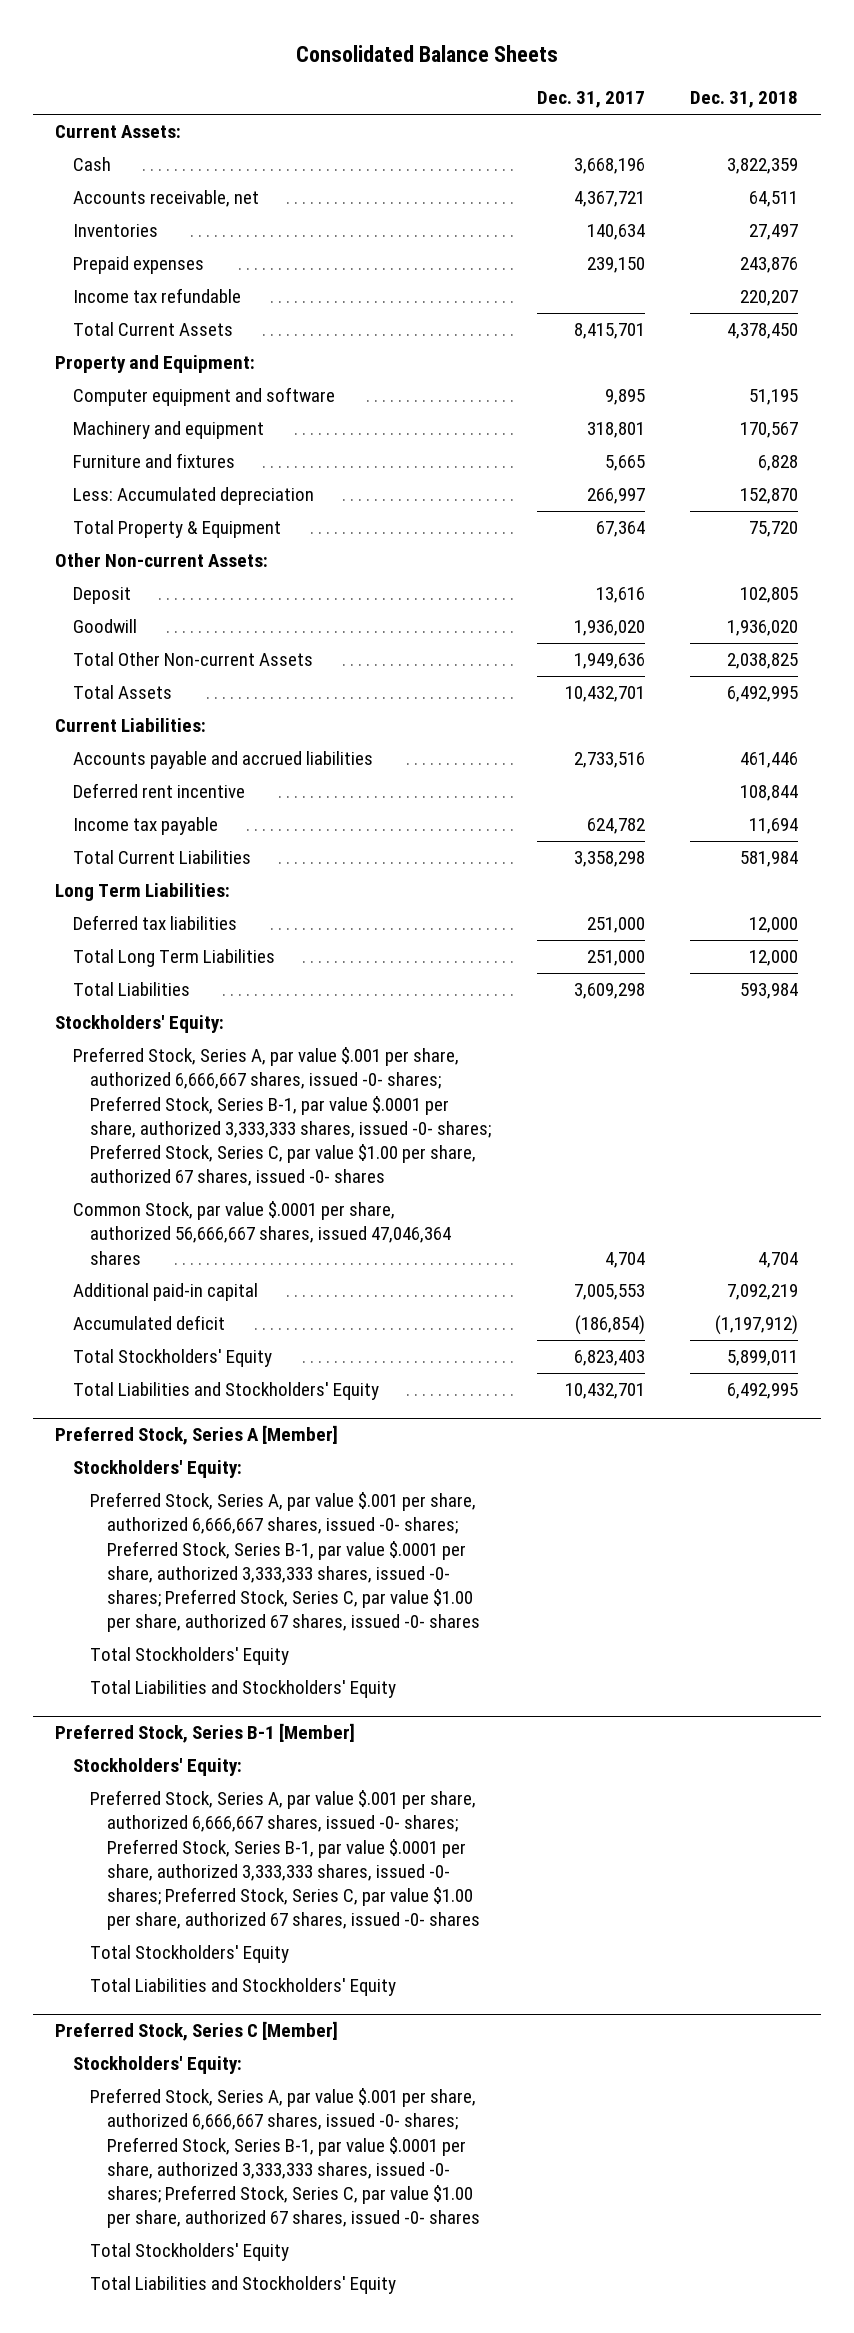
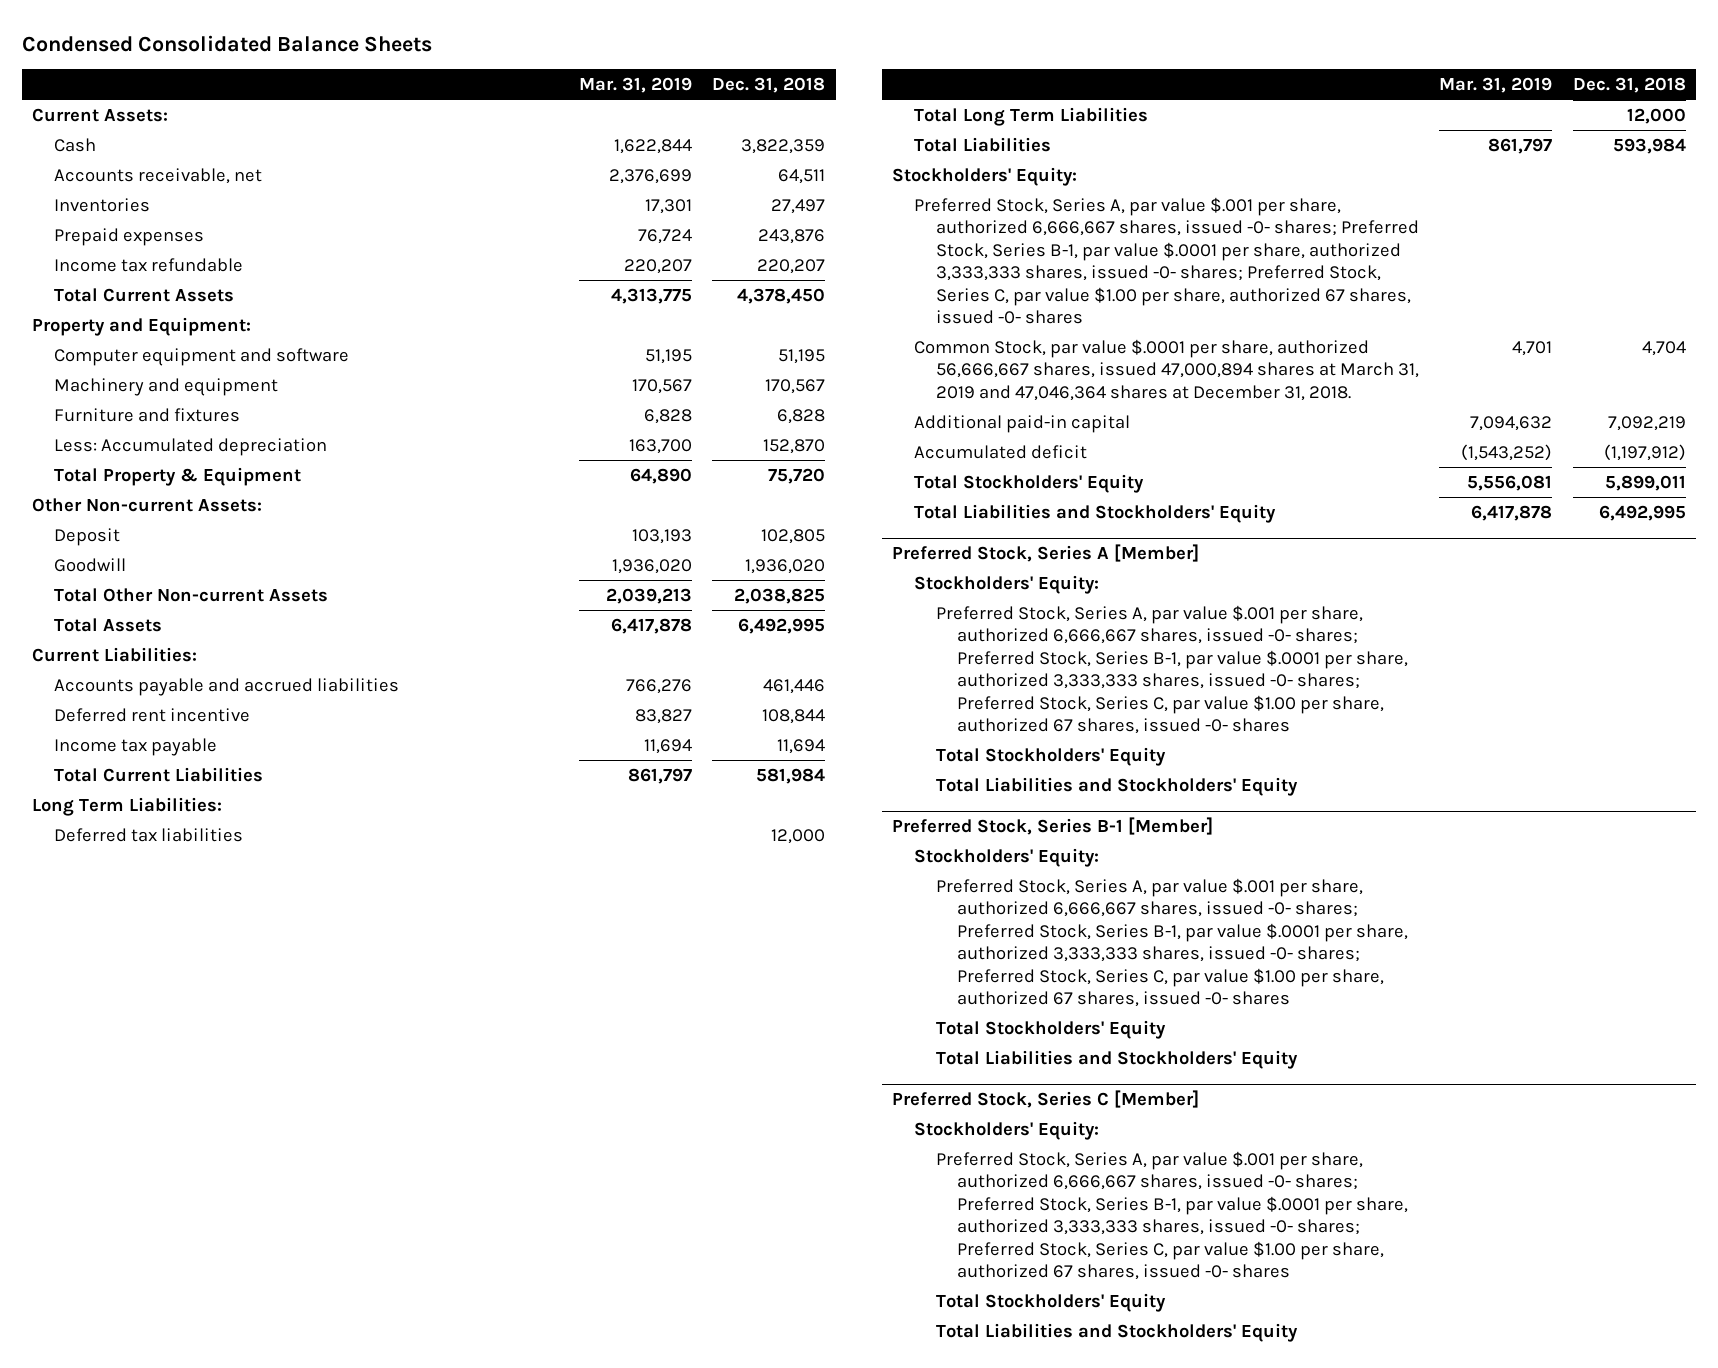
- Consolidated Balance Sheets
+ Condensed Consolidated Balance Sheets
- | Dec. 31, 2017 | Dec. 31, 2018
+ | Mar. 31, 2019 | Dec. 31, 2018
- Common Stock, par value $.0001 per share, authorized 56,666,667 shares, issued 47,046,364 shares | 4,704 | 4,704
+ Common Stock, par value $.0001 per share, authorized 56,666,667 shares, issued 47,000,894 shares at March 31, 2019 and 47,046,364 shares at December 31, 2018. | 4,701 | 4,704

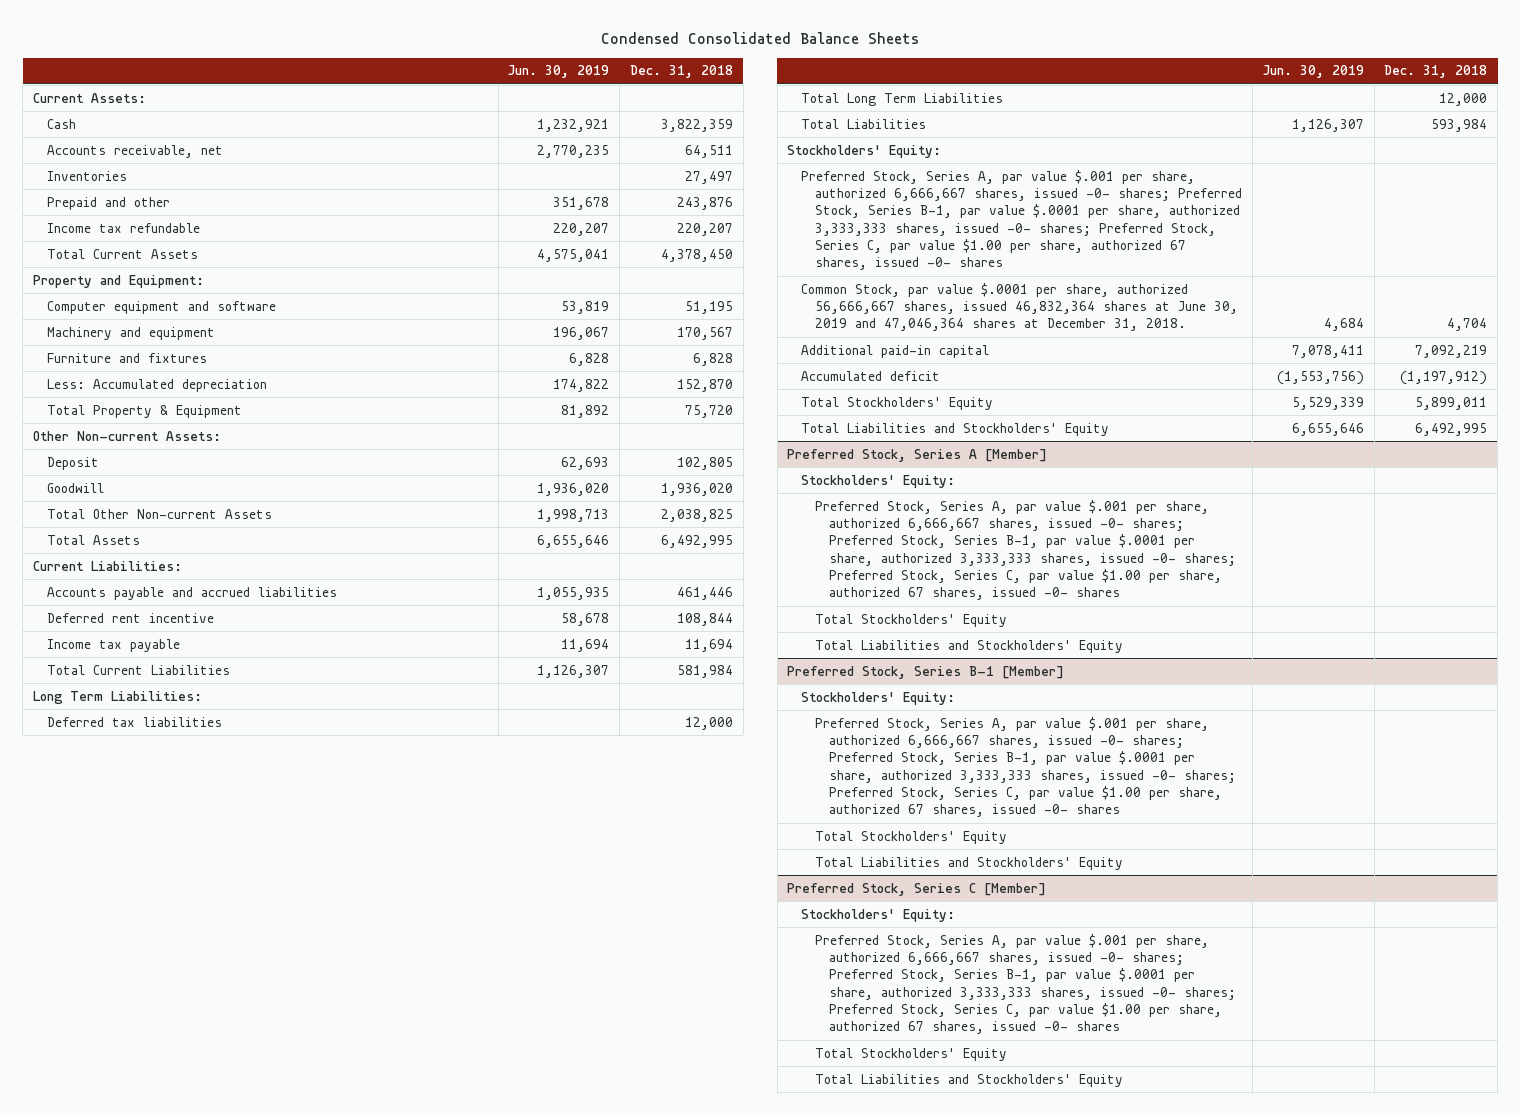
- | Mar. 31, 2019 | Dec. 31, 2018
+ | Jun. 30, 2019 | Dec. 31, 2018
- Prepaid expenses | 76,724 | 243,876
+ Prepaid and other | 351,678 | 243,876
- Common Stock, par value $.0001 per share, authorized 56,666,667 shares, issued 47,000,894 shares at March 31, 2019 and 47,046,364 shares at December 31, 2018. | 4,701 | 4,704
+ Common Stock, par value $.0001 per share, authorized 56,666,667 shares, issued 46,832,364 shares at June 30, 2019 and 47,046,364 shares at December 31, 2018. | 4,684 | 4,704

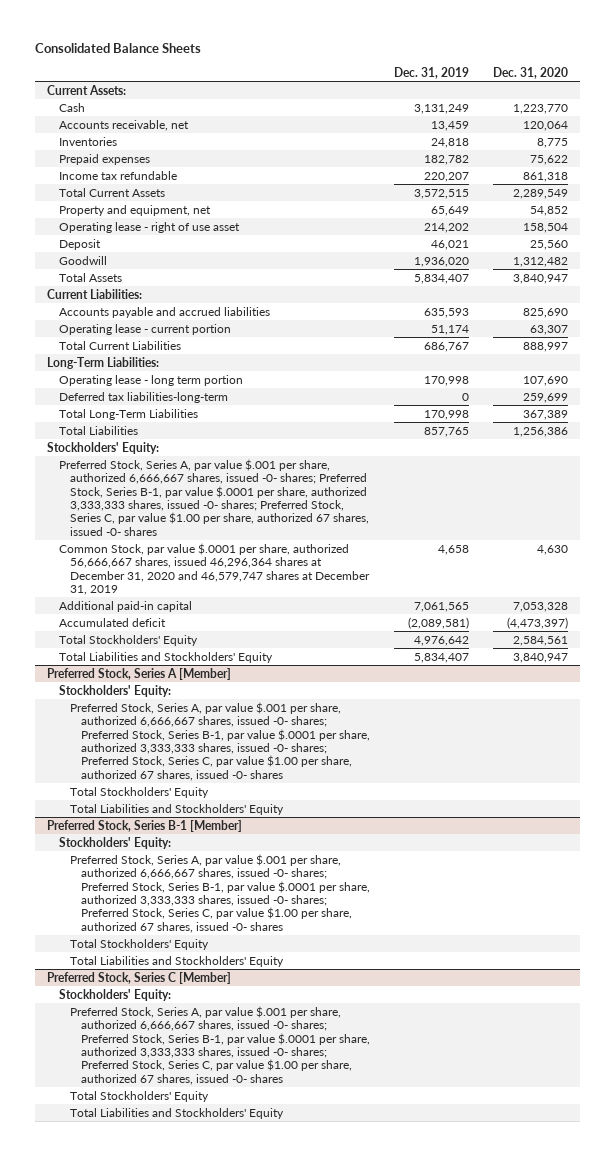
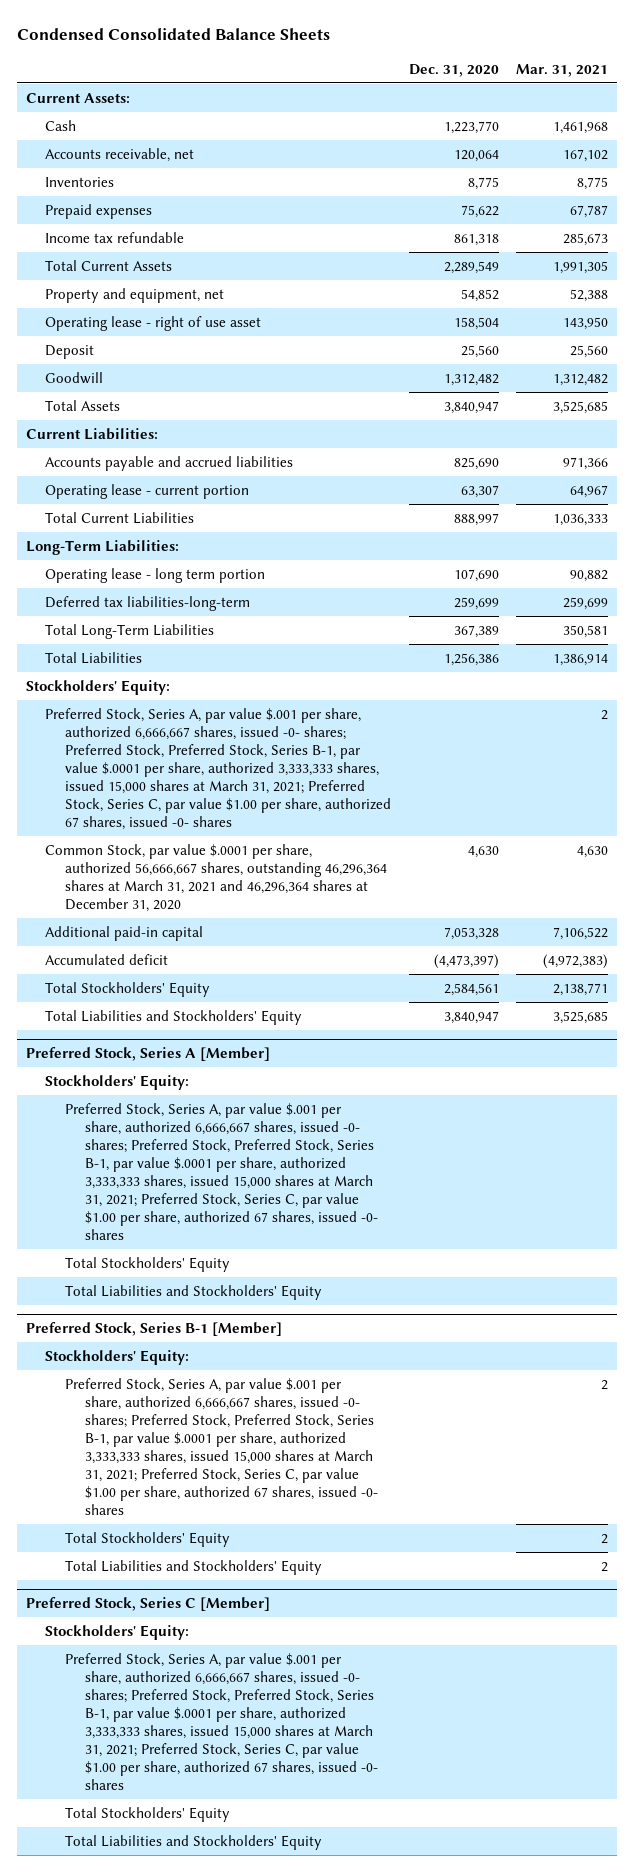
- Consolidated Balance Sheets
+ Condensed Consolidated Balance Sheets
- | Dec. 31, 2019 | Dec. 31, 2020
+ | Dec. 31, 2020 | Mar. 31, 2021
- Preferred Stock, Series A, par value $.001 per share, authorized 6,666,667 shares, issued -0- shares; Preferred Stock, Series B-1, par value $.0001 per share, authorized 3,333,333 shares, issued -0- shares; Preferred Stock, Series C, par value $1.00 per share, authorized 67 shares, issued -0- shares
- Common Stock, par value $.0001 per share, authorized 56,666,667 shares, issued 46,296,364 shares at December 31, 2020 and 46,579,747 shares at December 31, 2019 | 4,658 | 4,630
+ Preferred Stock, Series A, par value $.001 per share, authorized 6,666,667 shares, issued -0- shares; Preferred Stock, Preferred Stock, Series B-1, par value $.0001 per share, authorized 3,333,333 shares, issued 15,000 shares at March 31, 2021; Preferred Stock, Series C, par value $1.00 per share, authorized 67 shares, issued -0- shares | | 2
+ Common Stock, par value $.0001 per share, authorized 56,666,667 shares, outstanding 46,296,364 shares at March 31, 2021 and 46,296,364 shares at December 31, 2020 | 4,630 | 4,630
@ Preferred Stock, Series A [Member]
- Preferred Stock, Series A, par value $.001 per share, authorized 6,666,667 shares, issued -0- shares; Preferred Stock, Series B-1, par value $.0001 per share, authorized 3,333,333 shares, issued -0- shares; Preferred Stock, Series C, par value $1.00 per share, authorized 67 shares, issued -0- shares
+ Preferred Stock, Series A, par value $.001 per share, authorized 6,666,667 shares, issued -0- shares; Preferred Stock, Preferred Stock, Series B-1, par value $.0001 per share, authorized 3,333,333 shares, issued 15,000 shares at March 31, 2021; Preferred Stock, Series C, par value $1.00 per share, authorized 67 shares, issued -0- shares
@ Preferred Stock, Series B-1 [Member]
- Preferred Stock, Series A, par value $.001 per share, authorized 6,666,667 shares, issued -0- shares; Preferred Stock, Series B-1, par value $.0001 per share, authorized 3,333,333 shares, issued -0- shares; Preferred Stock, Series C, par value $1.00 per share, authorized 67 shares, issued -0- shares
+ Preferred Stock, Series A, par value $.001 per share, authorized 6,666,667 shares, issued -0- shares; Preferred Stock, Preferred Stock, Series B-1, par value $.0001 per share, authorized 3,333,333 shares, issued 15,000 shares at March 31, 2021; Preferred Stock, Series C, par value $1.00 per share, authorized 67 shares, issued -0- shares | | 2
@ Preferred Stock, Series C [Member]
- Preferred Stock, Series A, par value $.001 per share, authorized 6,666,667 shares, issued -0- shares; Preferred Stock, Series B-1, par value $.0001 per share, authorized 3,333,333 shares, issued -0- shares; Preferred Stock, Series C, par value $1.00 per share, authorized 67 shares, issued -0- shares
+ Preferred Stock, Series A, par value $.001 per share, authorized 6,666,667 shares, issued -0- shares; Preferred Stock, Preferred Stock, Series B-1, par value $.0001 per share, authorized 3,333,333 shares, issued 15,000 shares at March 31, 2021; Preferred Stock, Series C, par value $1.00 per share, authorized 67 shares, issued -0- shares

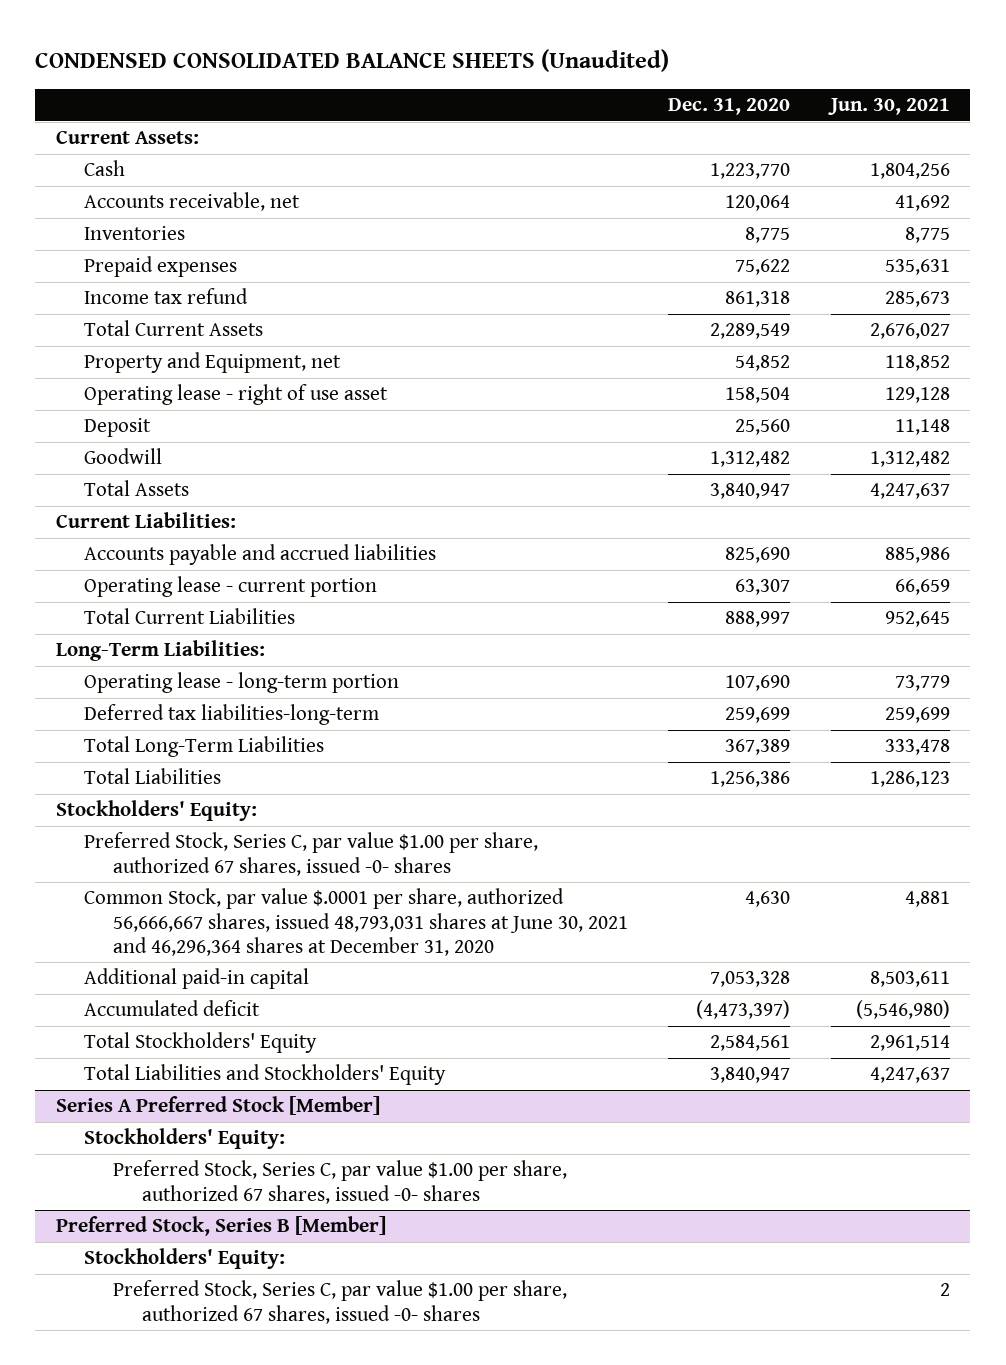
- Condensed Consolidated Balance Sheets
+ CONDENSED CONSOLIDATED BALANCE SHEETS (Unaudited)
- | Dec. 31, 2020 | Mar. 31, 2021
+ | Dec. 31, 2020 | Jun. 30, 2021
- Income tax refundable | 861,318 | 285,673
+ Income tax refund | 861,318 | 285,673
- Property and equipment, net | 54,852 | 52,388
+ Property and Equipment, net | 54,852 | 118,852
- Operating lease - long term portion | 107,690 | 90,882
+ Operating lease - long-term portion | 107,690 | 73,779
- Preferred Stock, Series A, par value $.001 per share, authorized 6,666,667 shares, issued -0- shares; Preferred Stock, Preferred Stock, Series B-1, par value $.0001 per share, authorized 3,333,333 shares, issued 15,000 shares at March 31, 2021; Preferred Stock, Series C, par value $1.00 per share, authorized 67 shares, issued -0- shares | | 2
- Common Stock, par value $.0001 per share, authorized 56,666,667 shares, outstanding 46,296,364 shares at March 31, 2021 and 46,296,364 shares at December 31, 2020 | 4,630 | 4,630
+ Preferred Stock, Series C, par value $1.00 per share, authorized 67 shares, issued -0- shares
+ Common Stock, par value $.0001 per share, authorized 56,666,667 shares, issued 48,793,031 shares at June 30, 2021 and 46,296,364 shares at December 31, 2020 | 4,630 | 4,881
- Preferred Stock, Series A [Member]
- Stockholders' Equity:
- Preferred Stock, Series A, par value $.001 per share, authorized 6,666,667 shares, issued -0- shares; Preferred Stock, Preferred Stock, Series B-1, par value $.0001 per share, authorized 3,333,333 shares, issued 15,000 shares at March 31, 2021; Preferred Stock, Series C, par value $1.00 per share, authorized 67 shares, issued -0- shares
- Total Stockholders' Equity
- Total Liabilities and Stockholders' Equity
- Preferred Stock, Series B-1 [Member]
+ Series A Preferred Stock [Member]
- Preferred Stock, Series A, par value $.001 per share, authorized 6,666,667 shares, issued -0- shares; Preferred Stock, Preferred Stock, Series B-1, par value $.0001 per share, authorized 3,333,333 shares, issued 15,000 shares at March 31, 2021; Preferred Stock, Series C, par value $1.00 per share, authorized 67 shares, issued -0- shares | | 2
- Total Stockholders' Equity | | 2
- Total Liabilities and Stockholders' Equity | | 2
- Preferred Stock, Series C [Member]
+ Preferred Stock, Series C, par value $1.00 per share, authorized 67 shares, issued -0- shares
+ Preferred Stock, Series B [Member]
- Preferred Stock, Series A, par value $.001 per share, authorized 6,666,667 shares, issued -0- shares; Preferred Stock, Preferred Stock, Series B-1, par value $.0001 per share, authorized 3,333,333 shares, issued 15,000 shares at March 31, 2021; Preferred Stock, Series C, par value $1.00 per share, authorized 67 shares, issued -0- shares
- Total Stockholders' Equity
- Total Liabilities and Stockholders' Equity
+ Preferred Stock, Series C, par value $1.00 per share, authorized 67 shares, issued -0- shares | | 2

